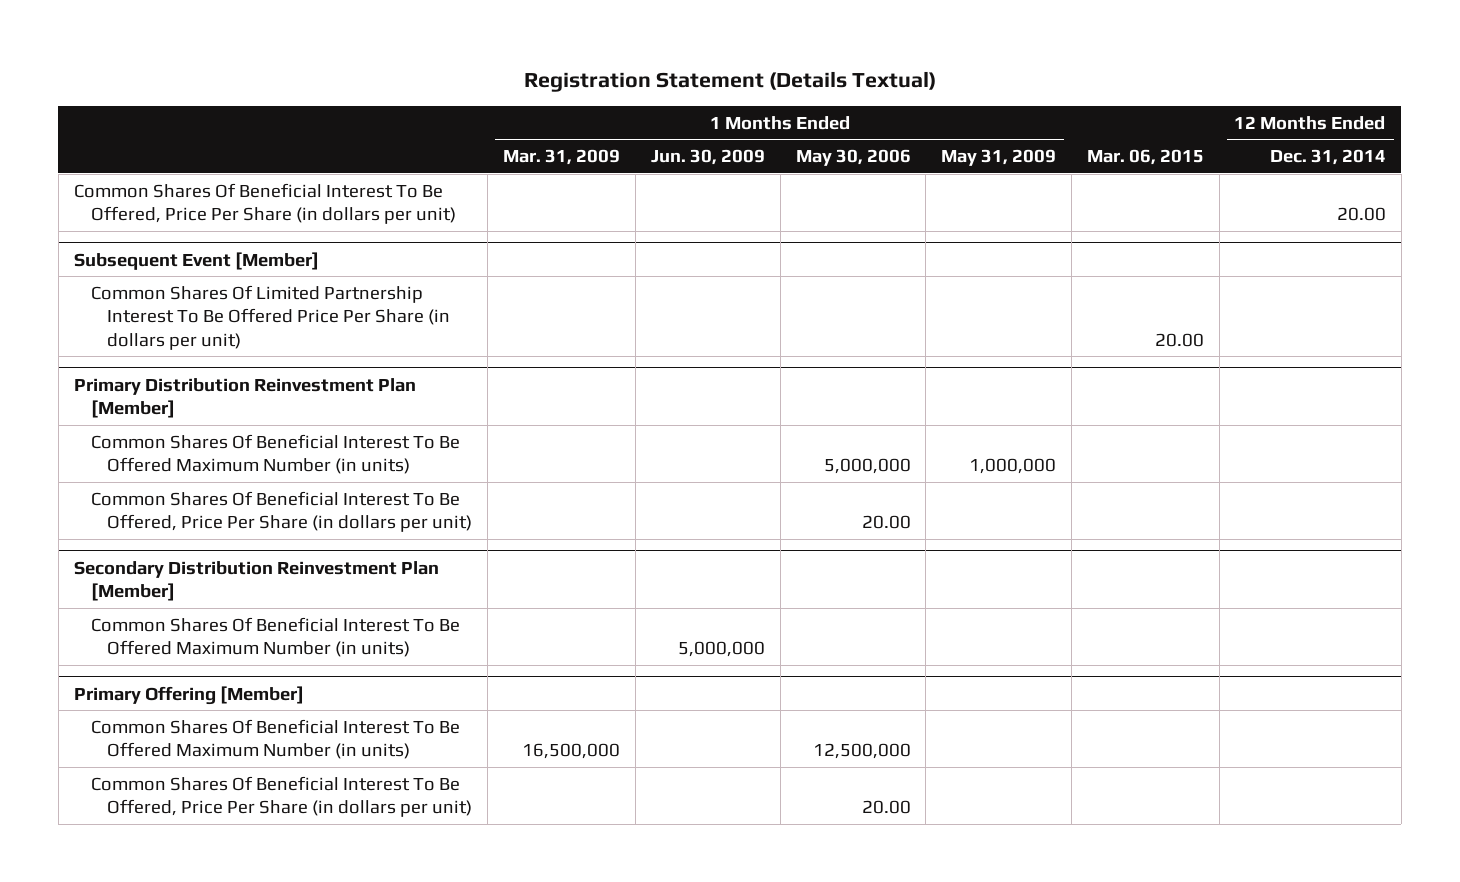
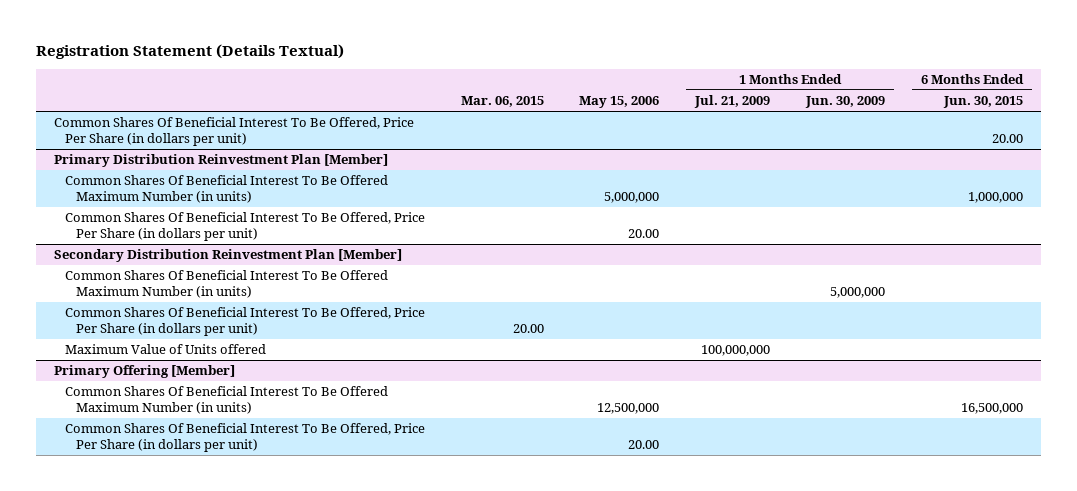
- | 1 Months Ended Mar. 31, 2009 | 1 Months Ended Jun. 30, 2009 | 1 Months Ended May 30, 2006 | 1 Months Ended May 31, 2009 | Mar. 06, 2015 | 12 Months Ended Dec. 31, 2014
+ | Mar. 06, 2015 | May 15, 2006 | 1 Months Ended Jul. 21, 2009 | 1 Months Ended Jun. 30, 2009 | 6 Months Ended Jun. 30, 2015
- Subsequent Event [Member]
- Common Shares Of Limited Partnership Interest To Be Offered Price Per Share (in dollars per unit) | | | | | 20.00 |
@ Secondary Distribution Reinvestment Plan [Member]
+ Common Shares Of Beneficial Interest To Be Offered, Price Per Share (in dollars per unit) | 20.00 | | | |
+ Maximum Value of Units offered | | | 100,000,000 | |

